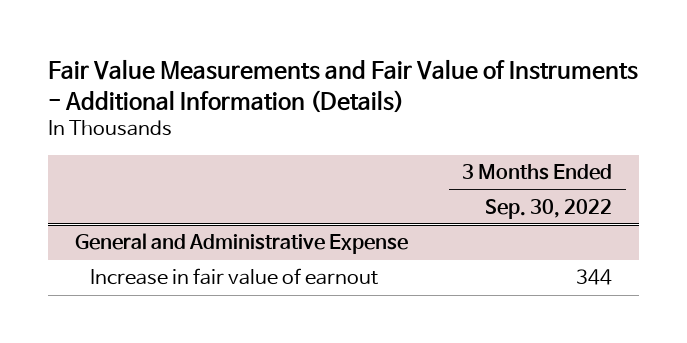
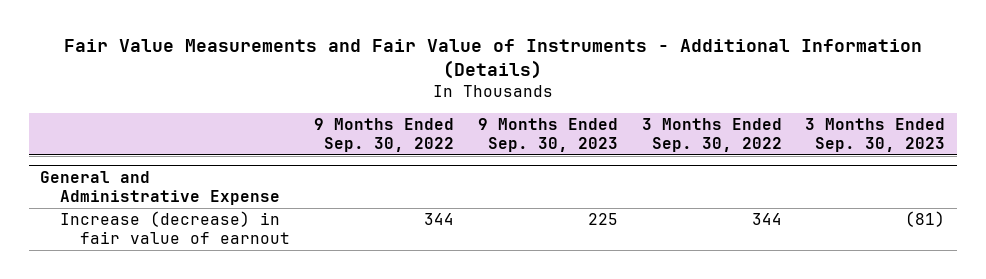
- | 3 Months Ended Sep. 30, 2022
+ | 9 Months Ended Sep. 30, 2022 | 9 Months Ended Sep. 30, 2023 | 3 Months Ended Sep. 30, 2022 | 3 Months Ended Sep. 30, 2023
@ General and Administrative Expense
- Increase in fair value of earnout | 344
+ Increase (decrease) in fair value of earnout | 344 | 225 | 344 | (81)

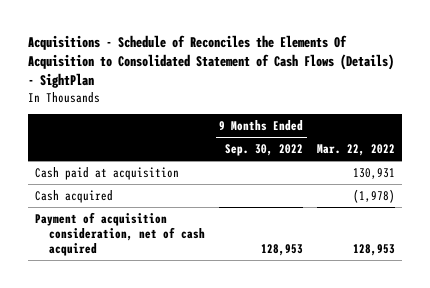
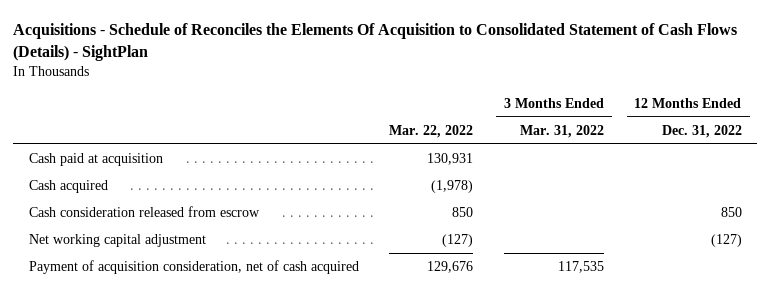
- | 9 Months Ended Sep. 30, 2022 | Mar. 22, 2022
+ | Mar. 22, 2022 | 3 Months Ended Mar. 31, 2022 | 12 Months Ended Dec. 31, 2022
- Payment of acquisition consideration, net of cash acquired | 128,953 | 128,953
+ Cash consideration released from escrow | 850 | | 850
+ Net working capital adjustment | (127) | | (127)
+ Payment of acquisition consideration, net of cash acquired | 129,676 | 117,535 |

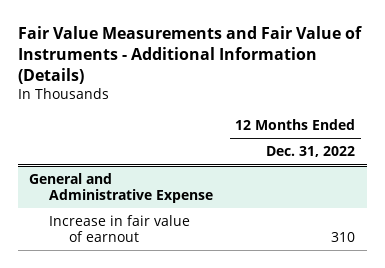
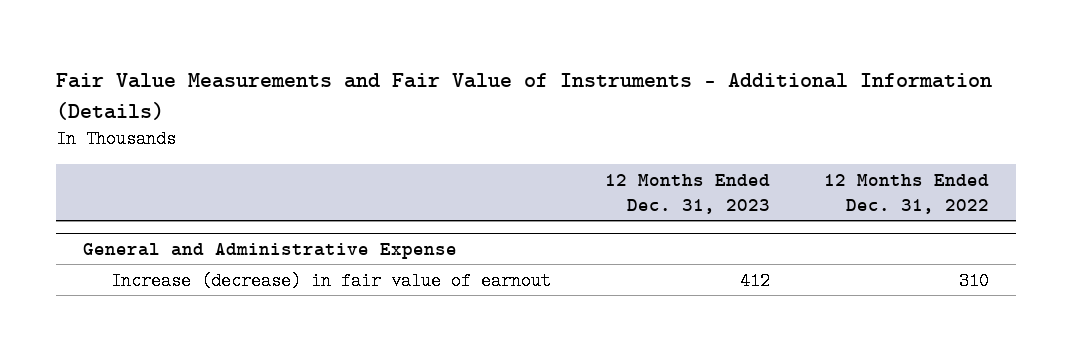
- | 12 Months Ended Dec. 31, 2022
+ | 12 Months Ended Dec. 31, 2023 | 12 Months Ended Dec. 31, 2022
@ General and Administrative Expense
- Increase in fair value of earnout | 310
+ Increase (decrease) in fair value of earnout | 412 | 310

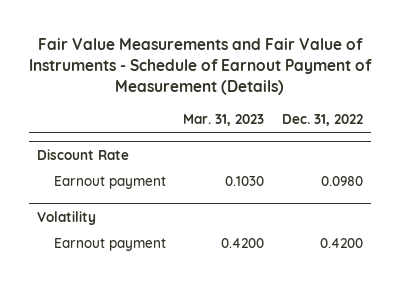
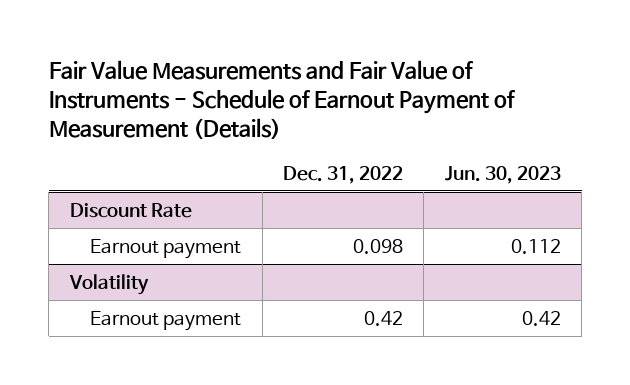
- | Mar. 31, 2023 | Dec. 31, 2022
+ | Dec. 31, 2022 | Jun. 30, 2023
@ Discount Rate
- Earnout payment | 0.1030 | 0.0980
+ Earnout payment | 0.098 | 0.112
@ Volatility
- Earnout payment | 0.4200 | 0.4200
+ Earnout payment | 0.42 | 0.42

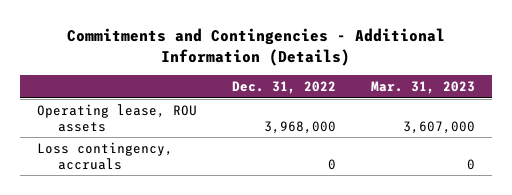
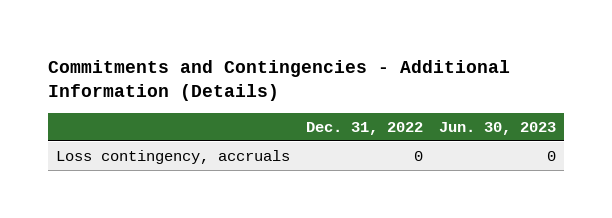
- | Dec. 31, 2022 | Mar. 31, 2023
+ | Dec. 31, 2022 | Jun. 30, 2023
- Operating lease, ROU assets | 3,968,000 | 3,607,000

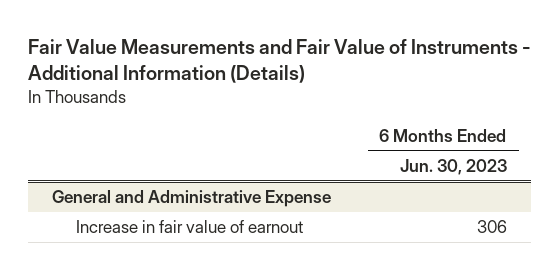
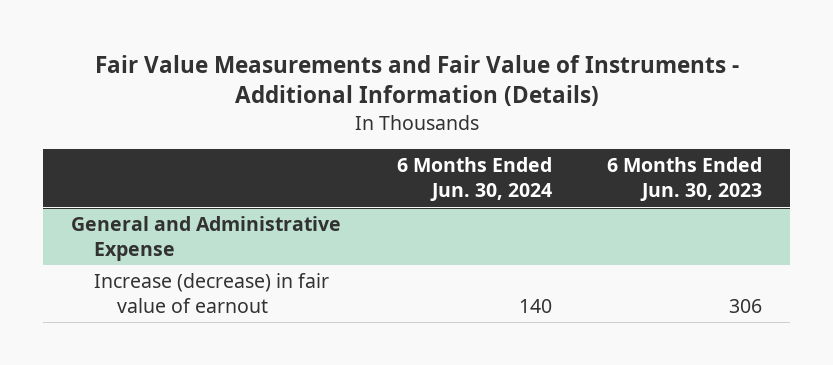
- | 6 Months Ended Jun. 30, 2023
+ | 6 Months Ended Jun. 30, 2024 | 6 Months Ended Jun. 30, 2023
@ General and Administrative Expense
- Increase in fair value of earnout | 306
+ Increase (decrease) in fair value of earnout | 140 | 306

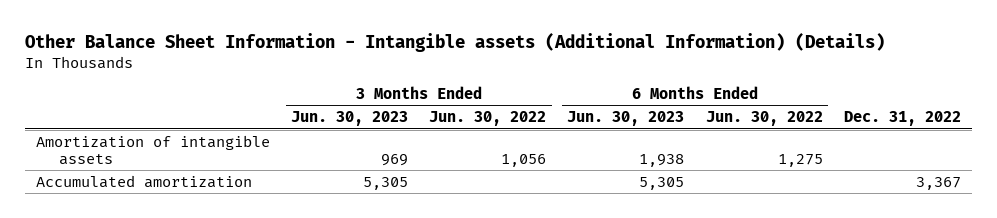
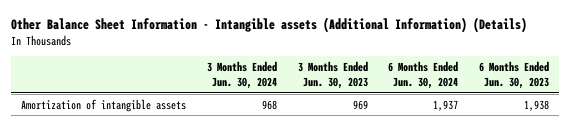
- | 3 Months Ended Jun. 30, 2023 | 3 Months Ended Jun. 30, 2022 | 6 Months Ended Jun. 30, 2023 | 6 Months Ended Jun. 30, 2022 | Dec. 31, 2022
+ | 3 Months Ended Jun. 30, 2024 | 3 Months Ended Jun. 30, 2023 | 6 Months Ended Jun. 30, 2024 | 6 Months Ended Jun. 30, 2023
- Accumulated amortization | 5,305 | | 5,305 | | 3,367

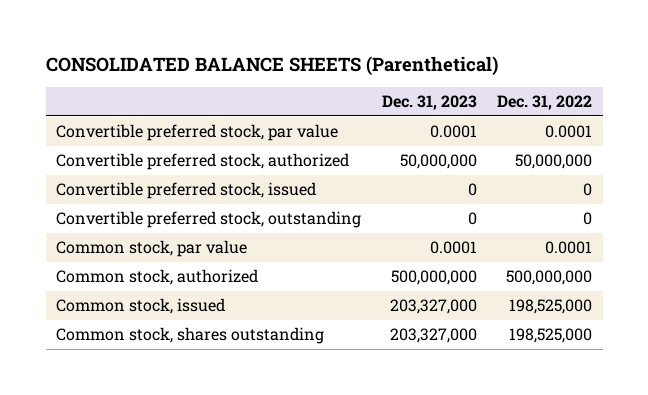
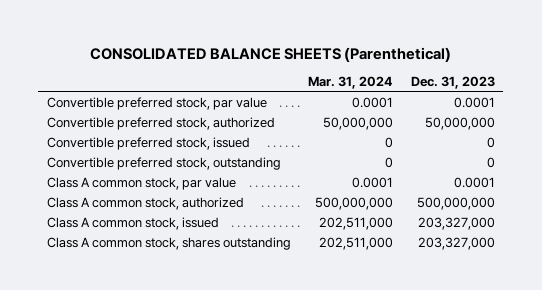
- | Dec. 31, 2023 | Dec. 31, 2022
+ | Mar. 31, 2024 | Dec. 31, 2023
- Common stock, par value | 0.0001 | 0.0001
- Common stock, authorized | 500,000,000 | 500,000,000
- Common stock, issued | 203,327,000 | 198,525,000
- Common stock, shares outstanding | 203,327,000 | 198,525,000
+ Class A common stock, par value | 0.0001 | 0.0001
+ Class A common stock, authorized | 500,000,000 | 500,000,000
+ Class A common stock, issued | 202,511,000 | 203,327,000
+ Class A common stock, shares outstanding | 202,511,000 | 203,327,000

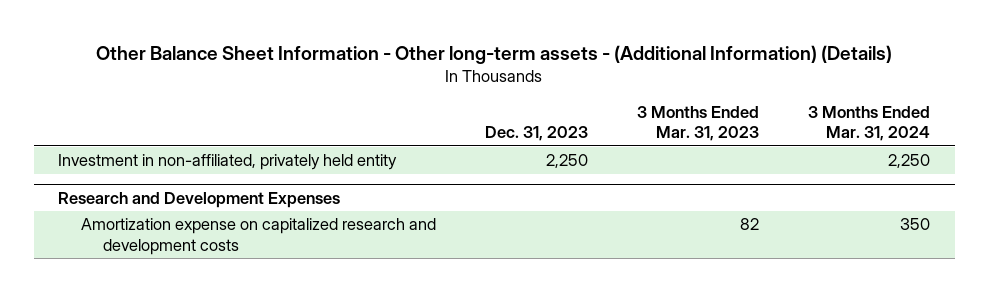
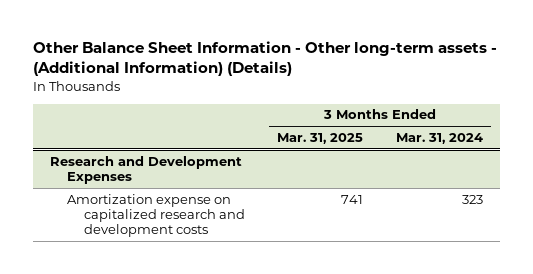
- | Dec. 31, 2023 | 3 Months Ended Mar. 31, 2023 | 3 Months Ended Mar. 31, 2024
+ | 3 Months Ended Mar. 31, 2025 | 3 Months Ended Mar. 31, 2024
- Investment in non-affiliated, privately held entity | 2,250 | | 2,250
@ Research and Development Expenses
- Amortization expense on capitalized research and development costs | | 82 | 350
+ Amortization expense on capitalized research and development costs | 741 | 323

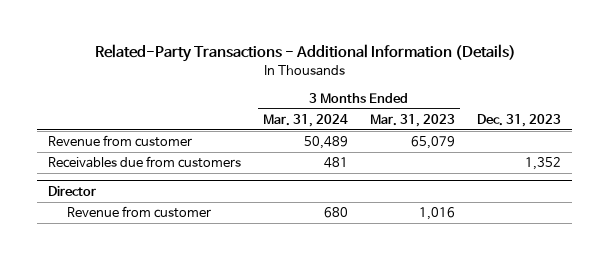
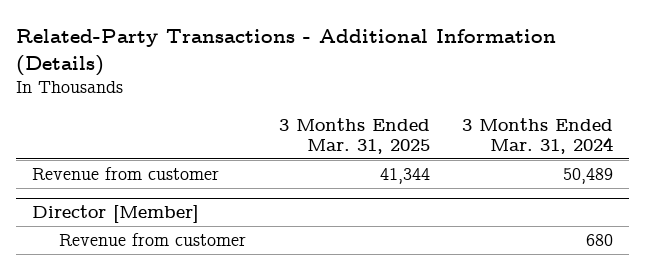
- | 3 Months Ended Mar. 31, 2024 | 3 Months Ended Mar. 31, 2023 | Dec. 31, 2023
+ | 3 Months Ended Mar. 31, 2025 | 3 Months Ended Mar. 31, 2024
- Receivables due from customers | 481 | | 1,352
- Director
+ Director [Member]

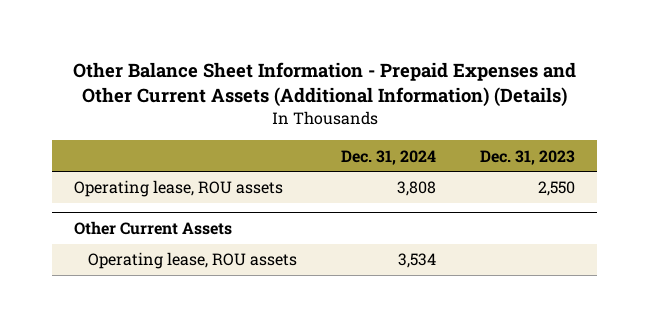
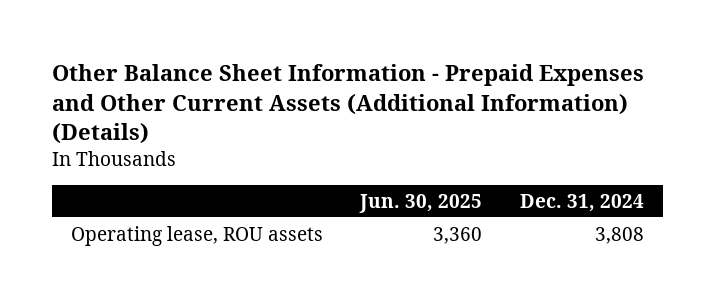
- | Dec. 31, 2024 | Dec. 31, 2023
+ | Jun. 30, 2025 | Dec. 31, 2024
- Other Current Assets
- Operating lease, ROU assets | 3,534 |

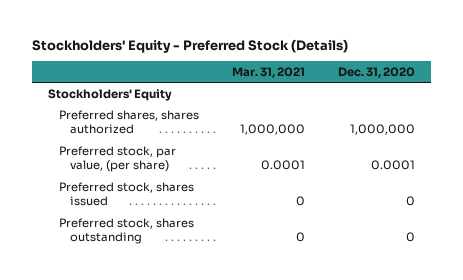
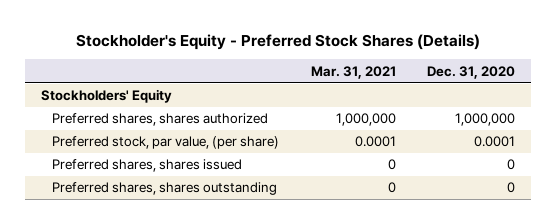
- Stockholders' Equity - Preferred Stock (Details)
+ Stockholder's Equity - Preferred Stock Shares (Details)
- Preferred stock, shares issued | 0 | 0
- Preferred stock, shares outstanding | 0 | 0
+ Preferred shares, shares issued | 0 | 0
+ Preferred shares, shares outstanding | 0 | 0

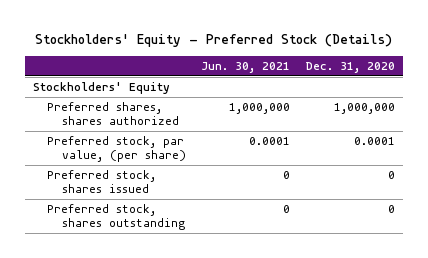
- Stockholder's Equity - Preferred Stock Shares (Details)
+ Stockholders' Equity - Preferred Stock (Details)
- | Mar. 31, 2021 | Dec. 31, 2020
+ | Jun. 30, 2021 | Dec. 31, 2020
- Preferred shares, shares issued | 0 | 0
- Preferred shares, shares outstanding | 0 | 0
+ Preferred stock, shares issued | 0 | 0
+ Preferred stock, shares outstanding | 0 | 0

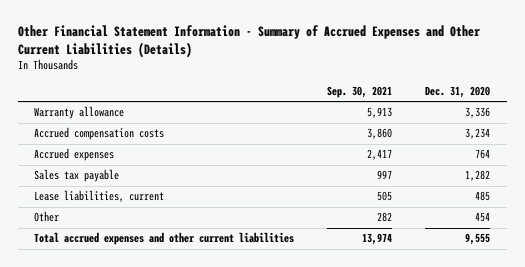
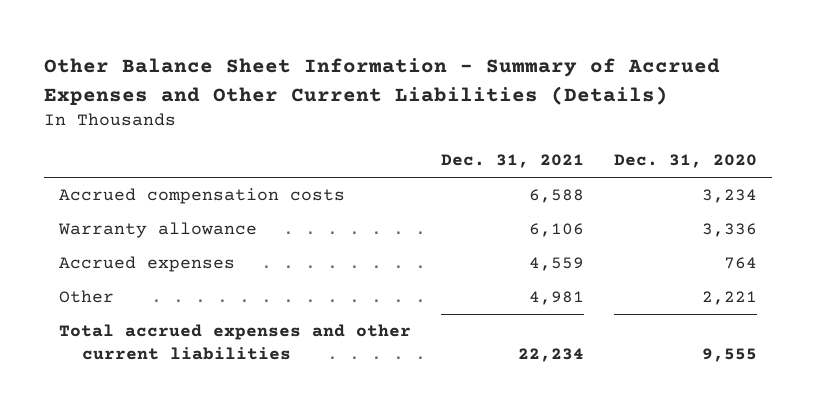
- Other Financial Statement Information - Summary of Accrued Expenses and Other Current Liabilities (Details)
+ Other Balance Sheet Information - Summary of Accrued Expenses and Other Current Liabilities (Details)
- | Sep. 30, 2021 | Dec. 31, 2020
+ | Dec. 31, 2021 | Dec. 31, 2020
moved down: Warranty allowance | 6,106 | 3,336
- Sales tax payable | 997 | 1,282
- Lease liabilities, current | 505 | 485
- Other | 282 | 454
+ Other | 4,981 | 2,221

